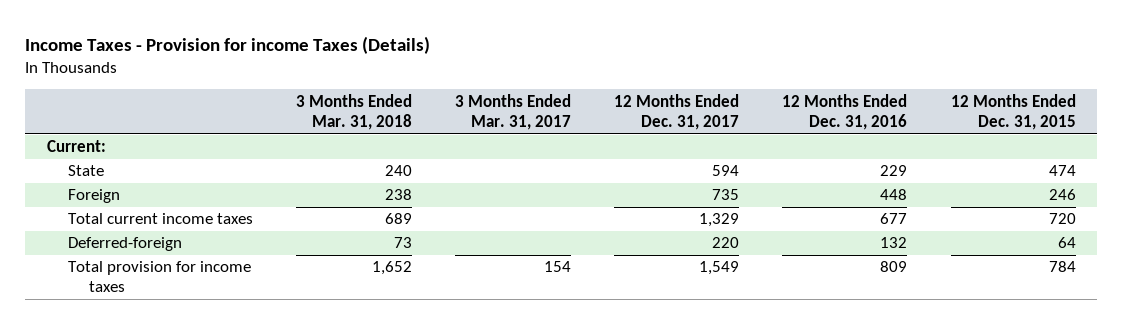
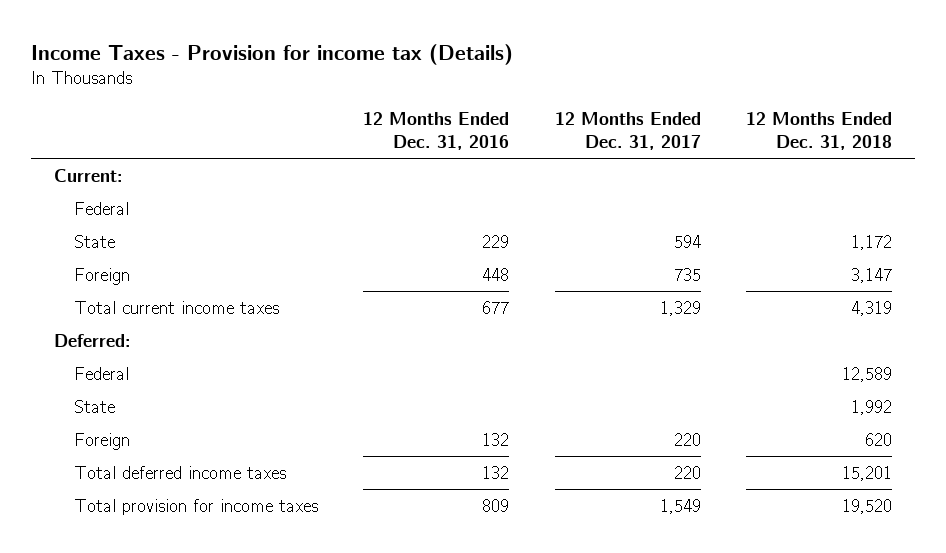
- Income Taxes - Provision for income Taxes (Details)
+ Income Taxes - Provision for income tax (Details)
- | 3 Months Ended Mar. 31, 2018 | 3 Months Ended Mar. 31, 2017 | 12 Months Ended Dec. 31, 2017 | 12 Months Ended Dec. 31, 2016 | 12 Months Ended Dec. 31, 2015
+ | 12 Months Ended Dec. 31, 2016 | 12 Months Ended Dec. 31, 2017 | 12 Months Ended Dec. 31, 2018
+ Federal
- Deferred-foreign | 73 | | 220 | 132 | 64
+ Deferred:
+ Federal | | | 12,589
+ State | | | 1,992
+ Foreign | 132 | 220 | 620
+ Total deferred income taxes | 132 | 220 | 15,201

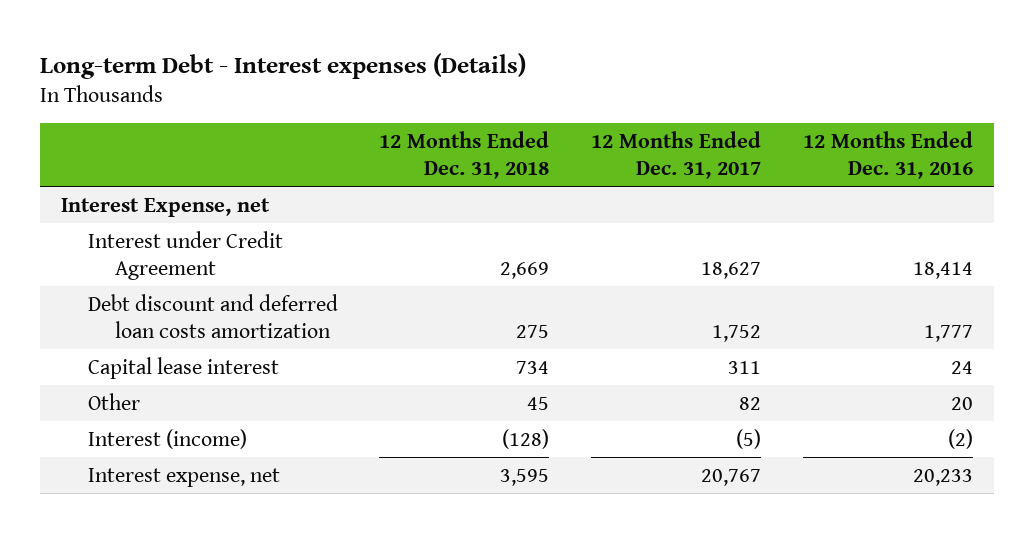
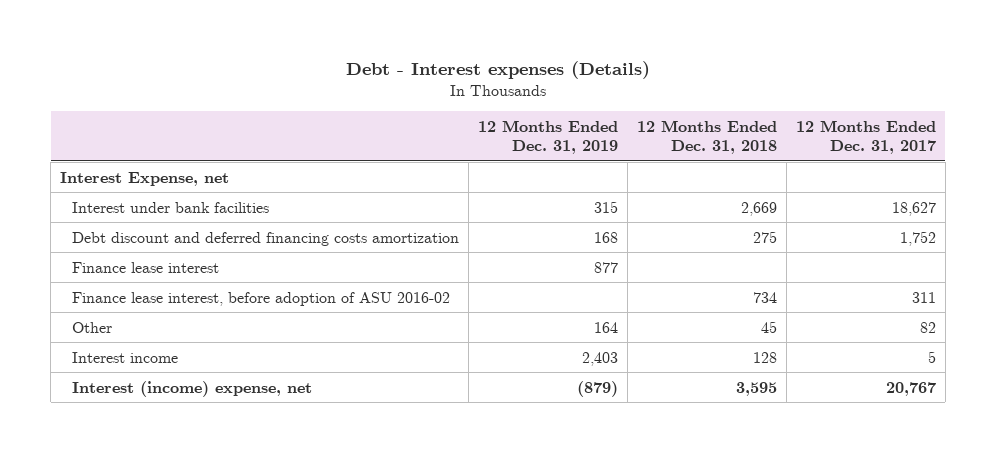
- Long-term Debt - Interest expenses (Details)
+ Debt - Interest expenses (Details)
- | 12 Months Ended Dec. 31, 2018 | 12 Months Ended Dec. 31, 2017 | 12 Months Ended Dec. 31, 2016
+ | 12 Months Ended Dec. 31, 2019 | 12 Months Ended Dec. 31, 2018 | 12 Months Ended Dec. 31, 2017
- Interest under Credit Agreement | 2,669 | 18,627 | 18,414
- Debt discount and deferred loan costs amortization | 275 | 1,752 | 1,777
- Capital lease interest | 734 | 311 | 24
+ Interest under bank facilities | 315 | 2,669 | 18,627
+ Debt discount and deferred financing costs amortization | 168 | 275 | 1,752
+ Finance lease interest | 877 | |
+ Finance lease interest, before adoption of ASU 2016-02 | | 734 | 311
- Interest (income) | (128) | (5) | (2)
- Interest expense, net | 3,595 | 20,767 | 20,233
+ Interest income | 2,403 | 128 | 5
+ Interest (income) expense, net | (879) | 3,595 | 20,767

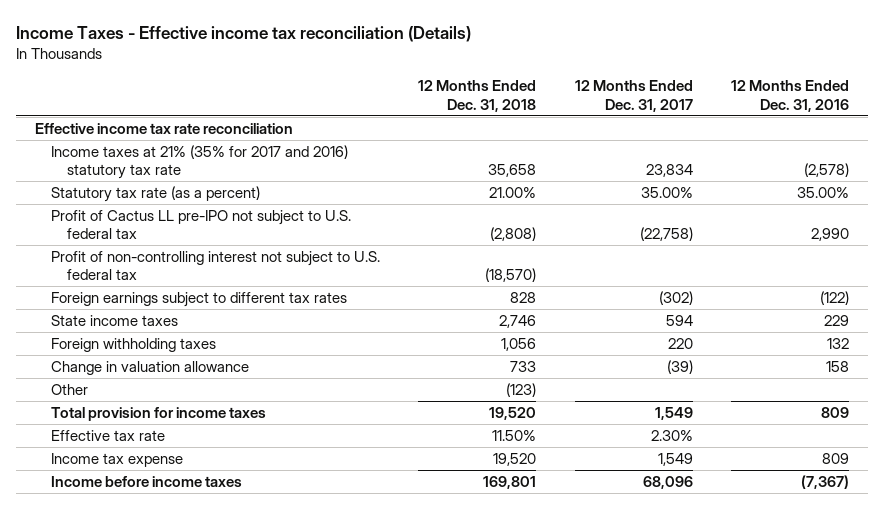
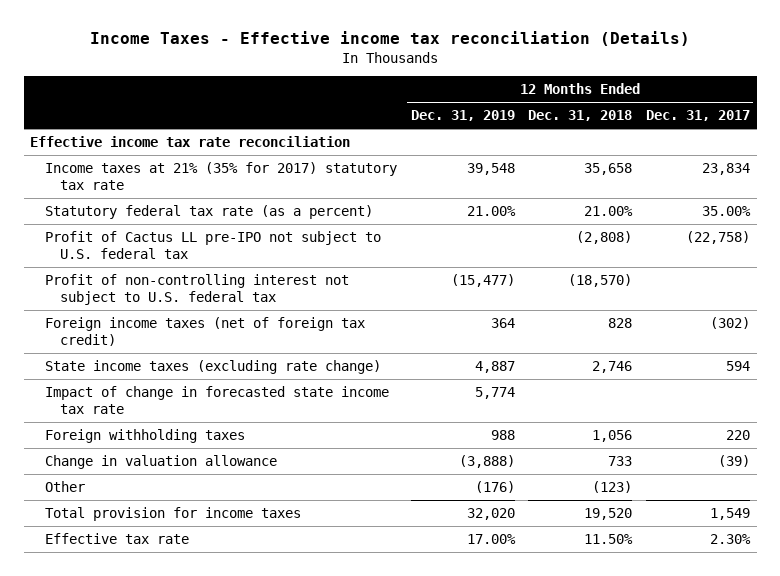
- | 12 Months Ended Dec. 31, 2018 | 12 Months Ended Dec. 31, 2017 | 12 Months Ended Dec. 31, 2016
+ | 12 Months Ended Dec. 31, 2019 | 12 Months Ended Dec. 31, 2018 | 12 Months Ended Dec. 31, 2017
- Income taxes at 21% (35% for 2017 and 2016) statutory tax rate | 35,658 | 23,834 | (2,578)
- Statutory tax rate (as a percent) | 21.00% | 35.00% | 35.00%
+ Income taxes at 21% (35% for 2017) statutory tax rate | 39,548 | 35,658 | 23,834
+ Statutory federal tax rate (as a percent) | 21.00% | 21.00% | 35.00%
- Foreign earnings subject to different tax rates | 828 | (302) | (122)
- State income taxes | 2,746 | 594 | 229
+ Foreign income taxes (net of foreign tax credit) | 364 | 828 | (302)
+ State income taxes (excluding rate change) | 4,887 | 2,746 | 594
+ Impact of change in forecasted state income tax rate | 5,774 | |
- Income tax expense | 19,520 | 1,549 | 809
- Income before income taxes | 169,801 | 68,096 | (7,367)

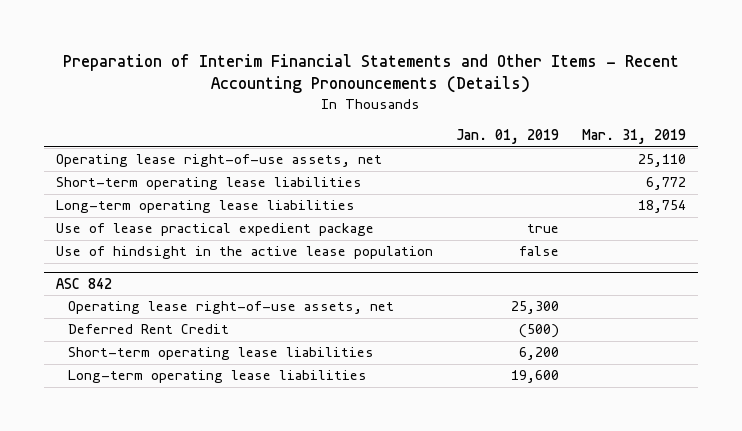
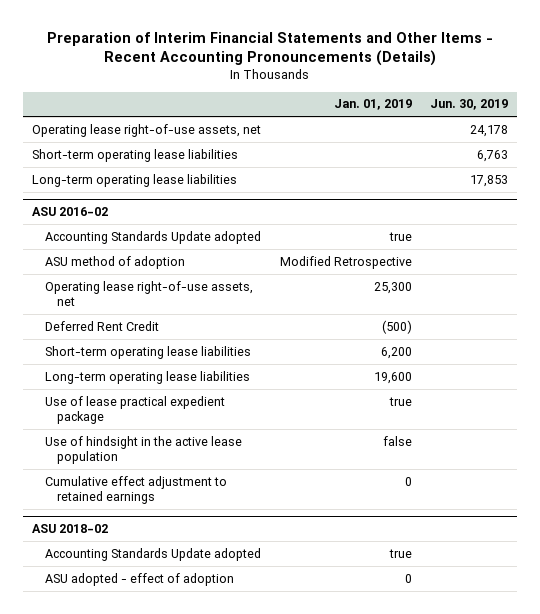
- | Jan. 01, 2019 | Mar. 31, 2019
+ | Jan. 01, 2019 | Jun. 30, 2019
- Use of lease practical expedient package | true |
- Use of hindsight in the active lease population | false |
- ASC 842
+ ASU 2016-02
+ Accounting Standards Update adopted | true |
+ ASU method of adoption | Modified Retrospective |
+ Use of lease practical expedient package | true |
+ Use of hindsight in the active lease population | false |
+ Cumulative effect adjustment to retained earnings | 0 |
+ ASU 2018-02
+ Accounting Standards Update adopted | true |
+ ASU adopted - effect of adoption | 0 |

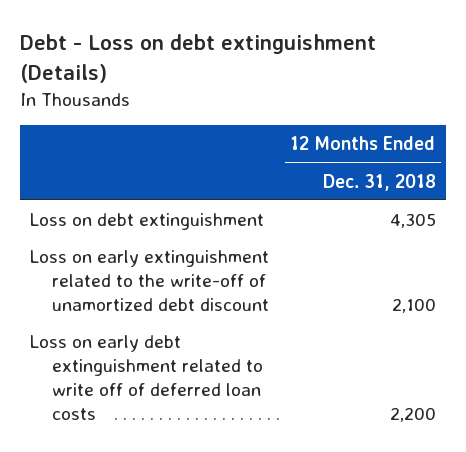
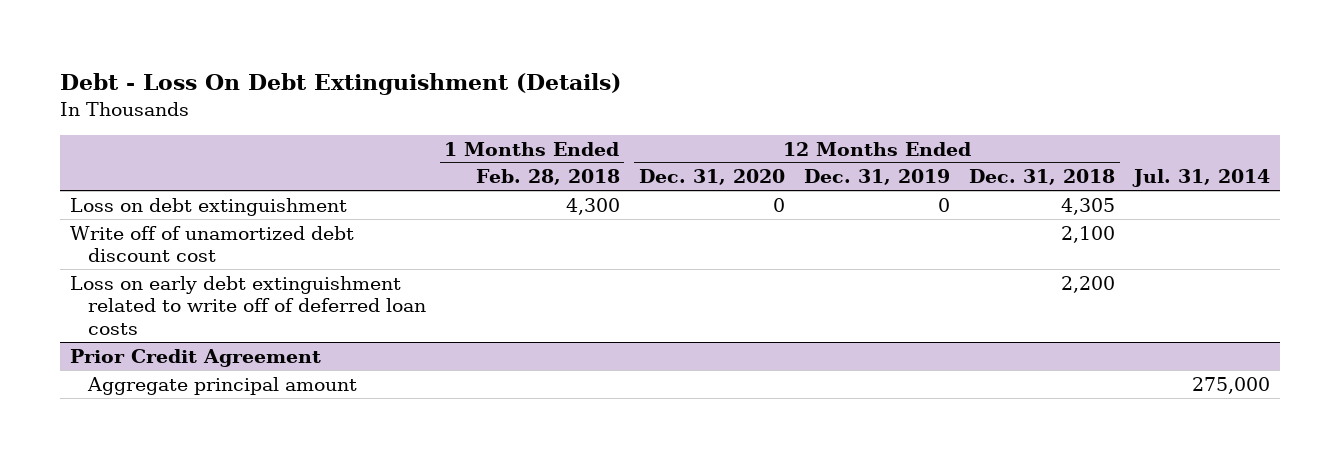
- Debt - Loss on debt extinguishment (Details)
+ Debt - Loss On Debt Extinguishment (Details)
- | 12 Months Ended Dec. 31, 2018
+ | 1 Months Ended Feb. 28, 2018 | 12 Months Ended Dec. 31, 2020 | 12 Months Ended Dec. 31, 2019 | 12 Months Ended Dec. 31, 2018 | Jul. 31, 2014
- Loss on early extinguishment related to the write-off of unamortized debt discount | 2,100
+ Write off of unamortized debt discount cost | | | | 2,100 |
+ Prior Credit Agreement
+ Aggregate principal amount | | | | | 275,000

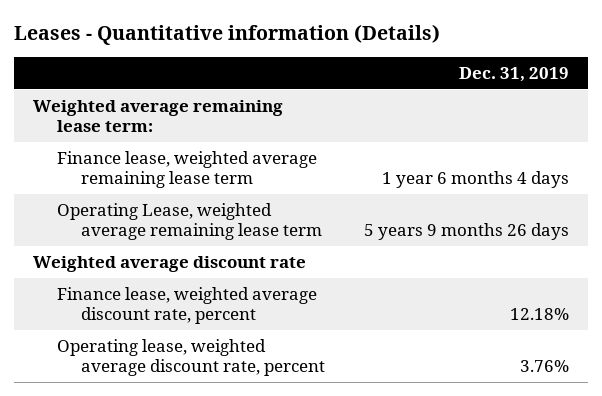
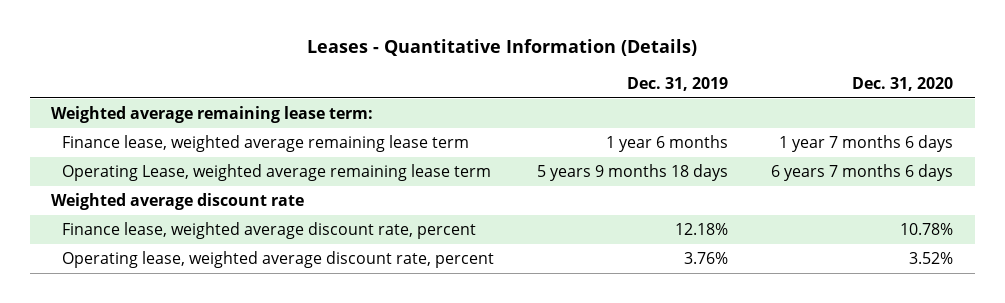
- Leases - Quantitative information (Details)
+ Leases - Quantitative Information (Details)
- | Dec. 31, 2019
+ | Dec. 31, 2019 | Dec. 31, 2020
- Finance lease, weighted average remaining lease term | 1 year 6 months 4 days
- Operating Lease, weighted average remaining lease term | 5 years 9 months 26 days
+ Finance lease, weighted average remaining lease term | 1 year 6 months | 1 year 7 months 6 days
+ Operating Lease, weighted average remaining lease term | 5 years 9 months 18 days | 6 years 7 months 6 days

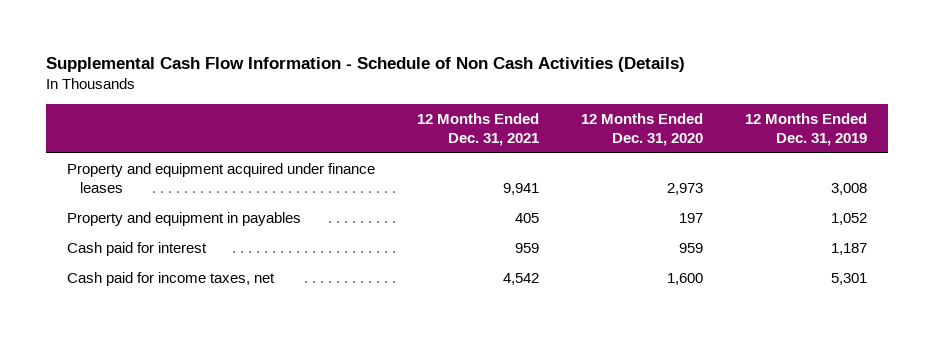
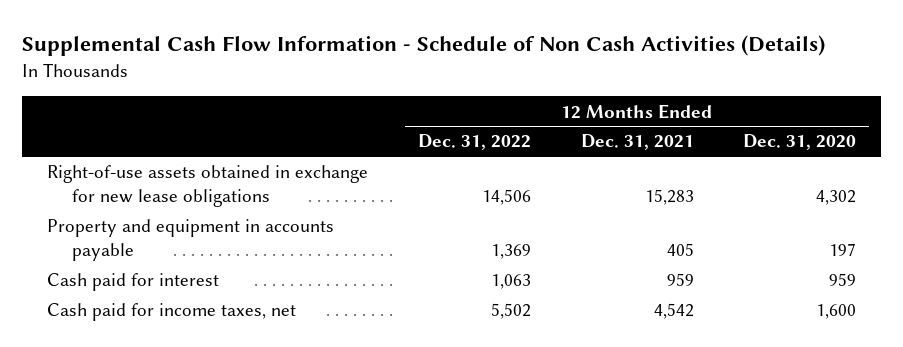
- | 12 Months Ended Dec. 31, 2021 | 12 Months Ended Dec. 31, 2020 | 12 Months Ended Dec. 31, 2019
+ | 12 Months Ended Dec. 31, 2022 | 12 Months Ended Dec. 31, 2021 | 12 Months Ended Dec. 31, 2020
- Property and equipment acquired under finance leases | 9,941 | 2,973 | 3,008
- Property and equipment in payables | 405 | 197 | 1,052
+ Right-of-use assets obtained in exchange for new lease obligations | 14,506 | 15,283 | 4,302
+ Property and equipment in accounts payable | 1,369 | 405 | 197

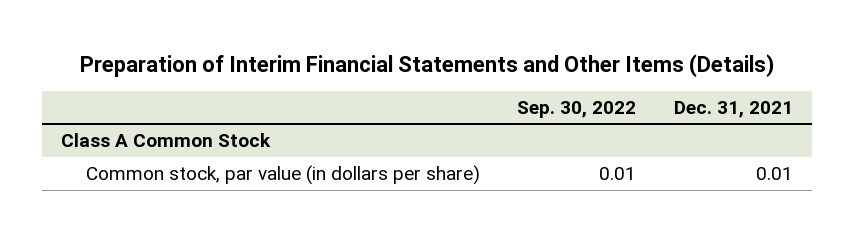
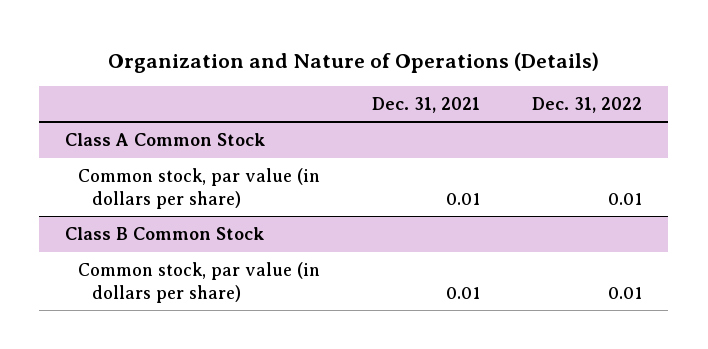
- Preparation of Interim Financial Statements and Other Items (Details)
+ Organization and Nature of Operations (Details)
- | Sep. 30, 2022 | Dec. 31, 2021
+ | Dec. 31, 2021 | Dec. 31, 2022
+ Class B Common Stock
+ Common stock, par value (in dollars per share) | 0.01 | 0.01

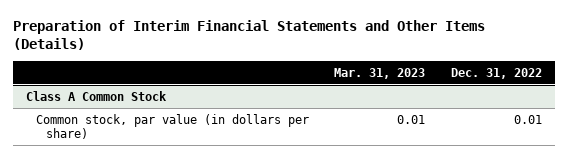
- Organization and Nature of Operations (Details)
+ Preparation of Interim Financial Statements and Other Items (Details)
- | Dec. 31, 2021 | Dec. 31, 2022
+ | Mar. 31, 2023 | Dec. 31, 2022
- Class B Common Stock
- Common stock, par value (in dollars per share) | 0.01 | 0.01

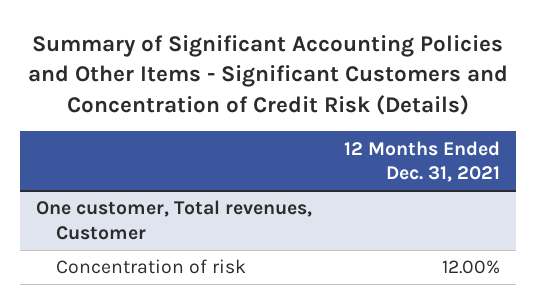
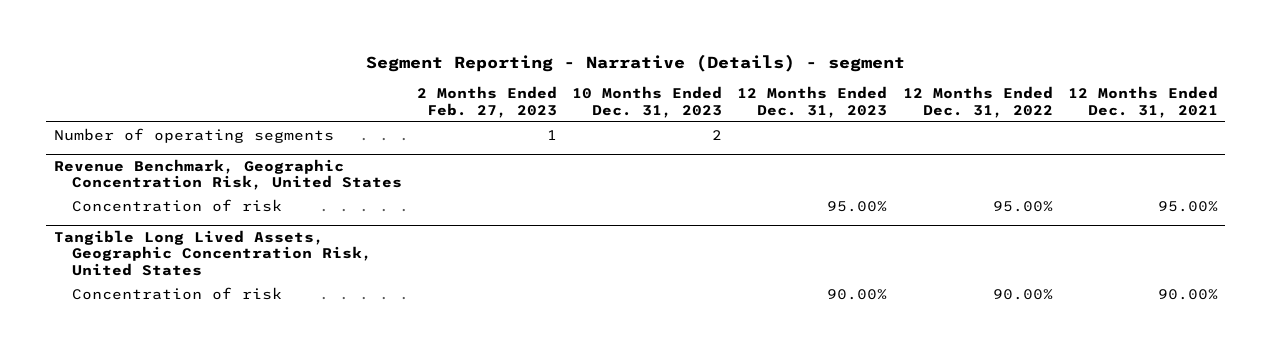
- Summary of Significant Accounting Policies and Other Items - Significant Customers and Concentration of Credit Risk (Details)
+ Segment Reporting - Narrative (Details) - segment
- | 12 Months Ended Dec. 31, 2021
+ | 2 Months Ended Feb. 27, 2023 | 10 Months Ended Dec. 31, 2023 | 12 Months Ended Dec. 31, 2023 | 12 Months Ended Dec. 31, 2022 | 12 Months Ended Dec. 31, 2021
- One customer, Total revenues, Customer
- Concentration of risk | 12.00%
+ Number of operating segments | 1 | 2 | | |
+ Revenue Benchmark, Geographic Concentration Risk, United States
+ Concentration of risk | | | 95.00% | 95.00% | 95.00%
+ Tangible Long Lived Assets, Geographic Concentration Risk, United States
+ Concentration of risk | | | 90.00% | 90.00% | 90.00%

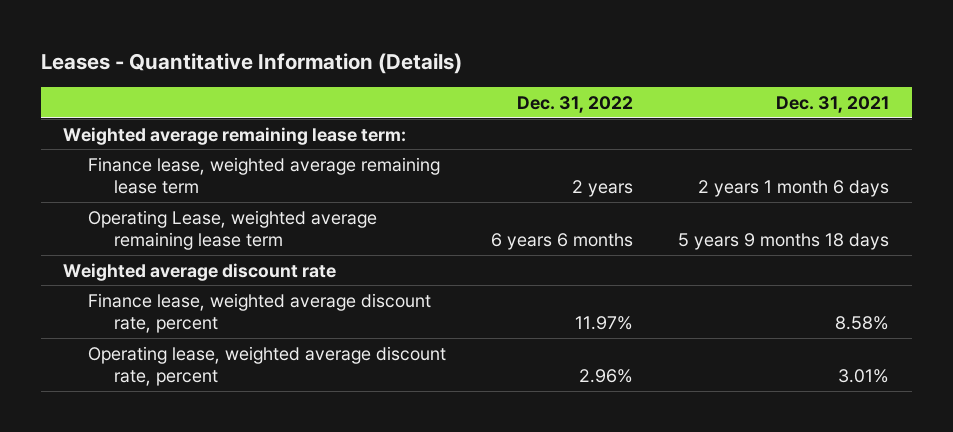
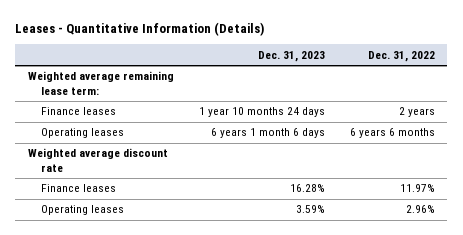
- | Dec. 31, 2022 | Dec. 31, 2021
+ | Dec. 31, 2023 | Dec. 31, 2022
- Finance lease, weighted average remaining lease term | 2 years | 2 years 1 month 6 days
- Operating Lease, weighted average remaining lease term | 6 years 6 months | 5 years 9 months 18 days
+ Finance leases | 1 year 10 months 24 days | 2 years
+ Operating leases | 6 years 1 month 6 days | 6 years 6 months
- Finance lease, weighted average discount rate, percent | 11.97% | 8.58%
- Operating lease, weighted average discount rate, percent | 2.96% | 3.01%
+ Finance leases | 16.28% | 11.97%
+ Operating leases | 3.59% | 2.96%

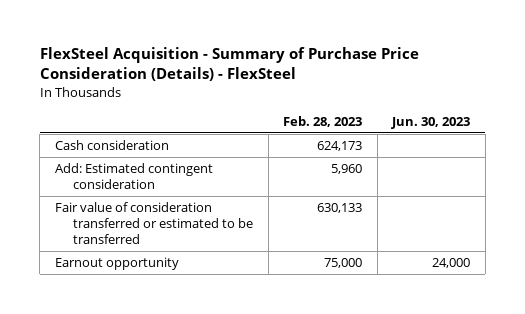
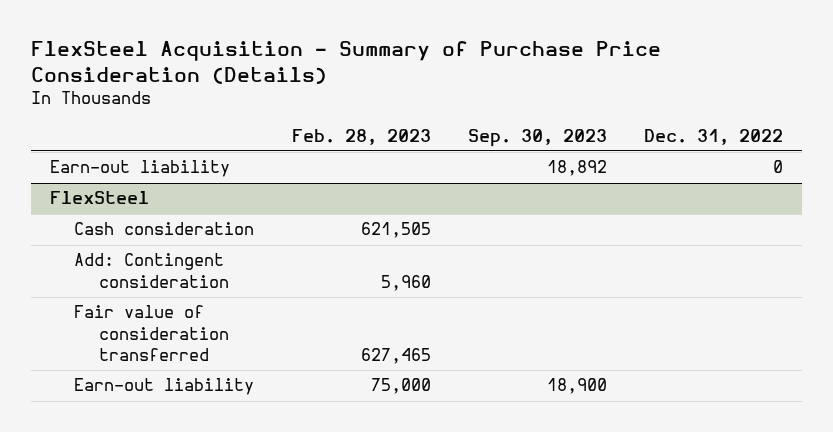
- FlexSteel Acquisition - Summary of Purchase Price Consideration (Details) - FlexSteel
+ FlexSteel Acquisition - Summary of Purchase Price Consideration (Details)
- | Feb. 28, 2023 | Jun. 30, 2023
+ | Feb. 28, 2023 | Sep. 30, 2023 | Dec. 31, 2022
- Cash consideration | 624,173 |
- Add: Estimated contingent consideration | 5,960 |
- Fair value of consideration transferred or estimated to be transferred | 630,133 |
- Earnout opportunity | 75,000 | 24,000
+ Earn-out liability | | 18,892 | 0
+ FlexSteel
+ Cash consideration | 621,505 | |
+ Add: Contingent consideration | 5,960 | |
+ Fair value of consideration transferred | 627,465 | |
+ Earn-out liability | 75,000 | 18,900 |

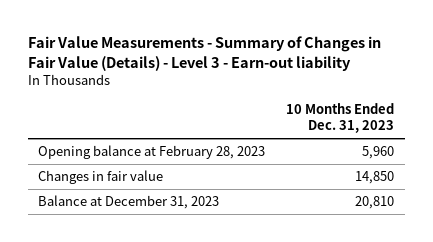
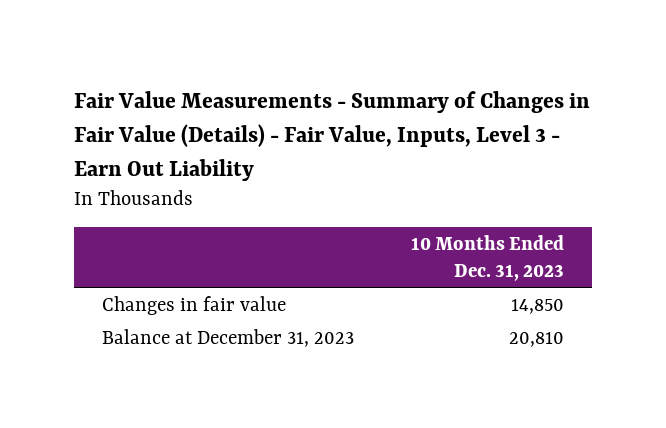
- Fair Value Measurements - Summary of Changes in Fair Value (Details) - Level 3 - Earn-out liability
+ Fair Value Measurements - Summary of Changes in Fair Value (Details) - Fair Value, Inputs, Level 3 - Earn Out Liability
- Opening balance at February 28, 2023 | 5,960

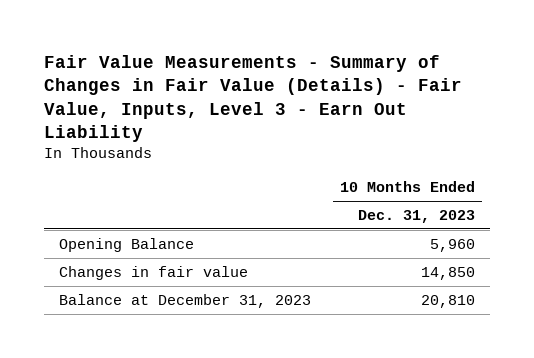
+ Opening Balance | 5,960

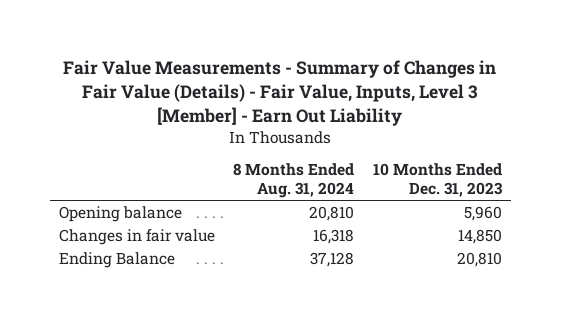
- Fair Value Measurements - Summary of Changes in Fair Value (Details) - Fair Value, Inputs, Level 3 - Earn Out Liability
+ Fair Value Measurements - Summary of Changes in Fair Value (Details) - Fair Value, Inputs, Level 3 [Member] - Earn Out Liability
- | 10 Months Ended Dec. 31, 2023
+ | 8 Months Ended Aug. 31, 2024 | 10 Months Ended Dec. 31, 2023
- Opening Balance | 5,960
+ Opening balance | 20,810 | 5,960
- Balance at December 31, 2023 | 20,810
+ Ending Balance | 37,128 | 20,810

